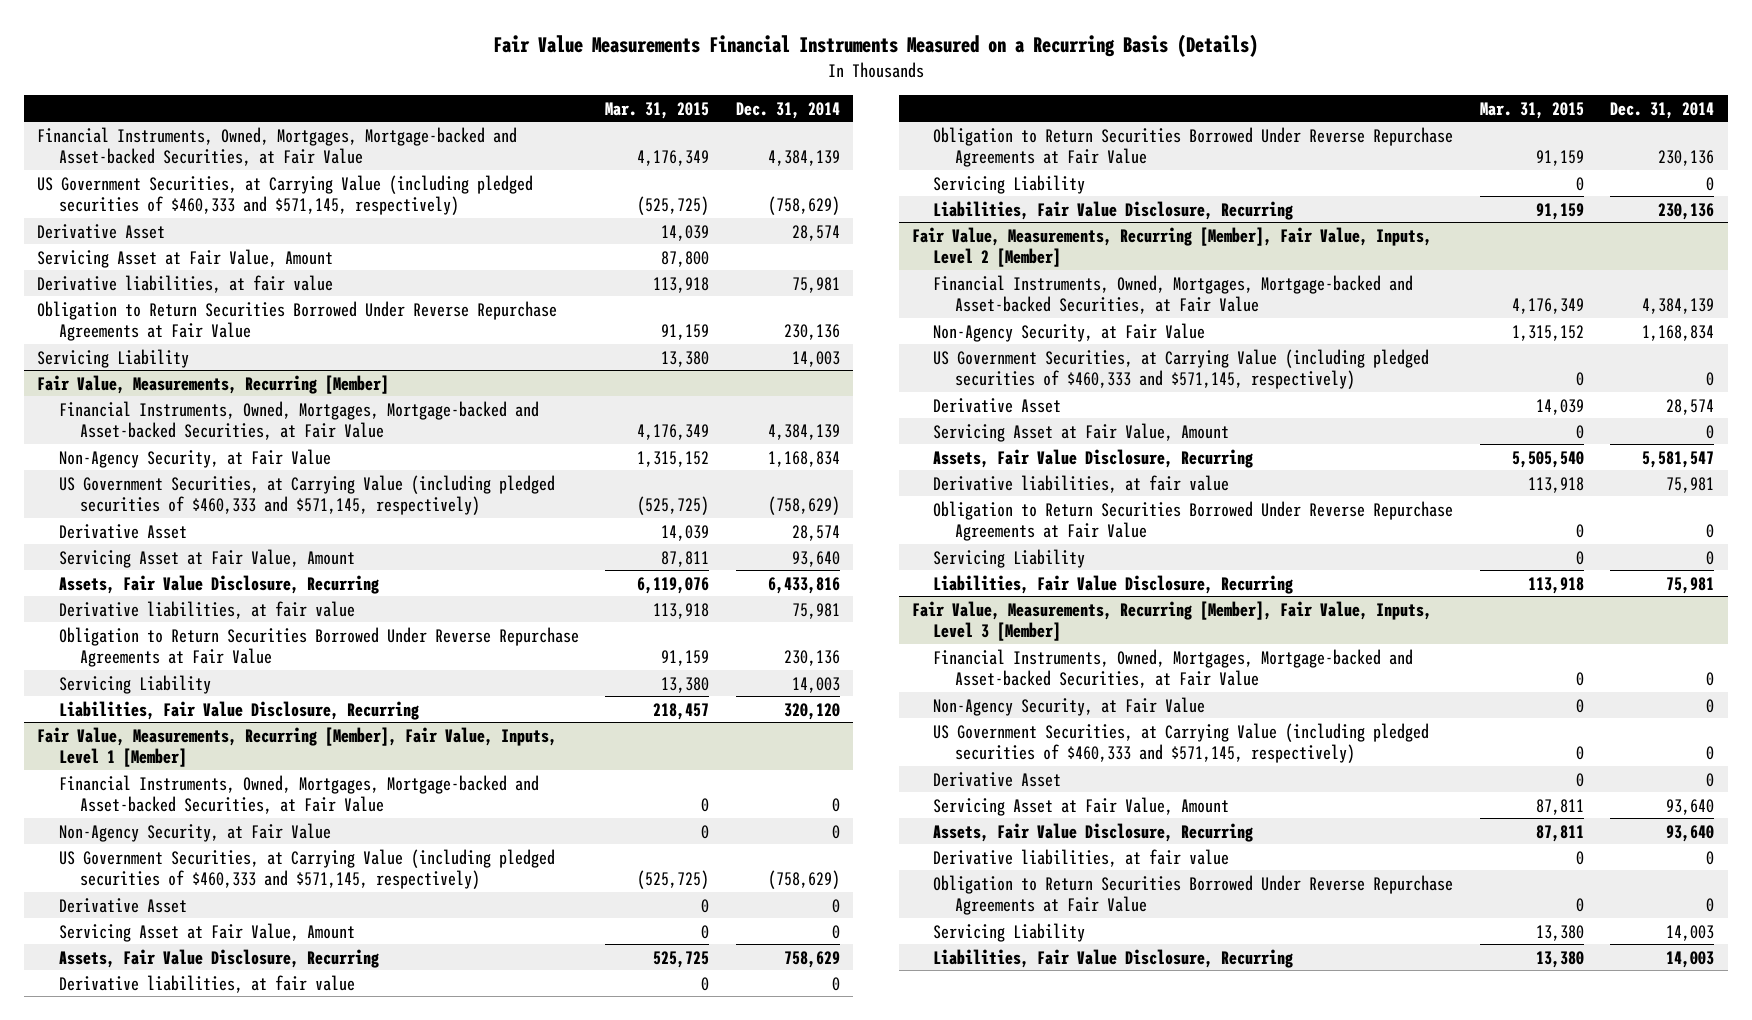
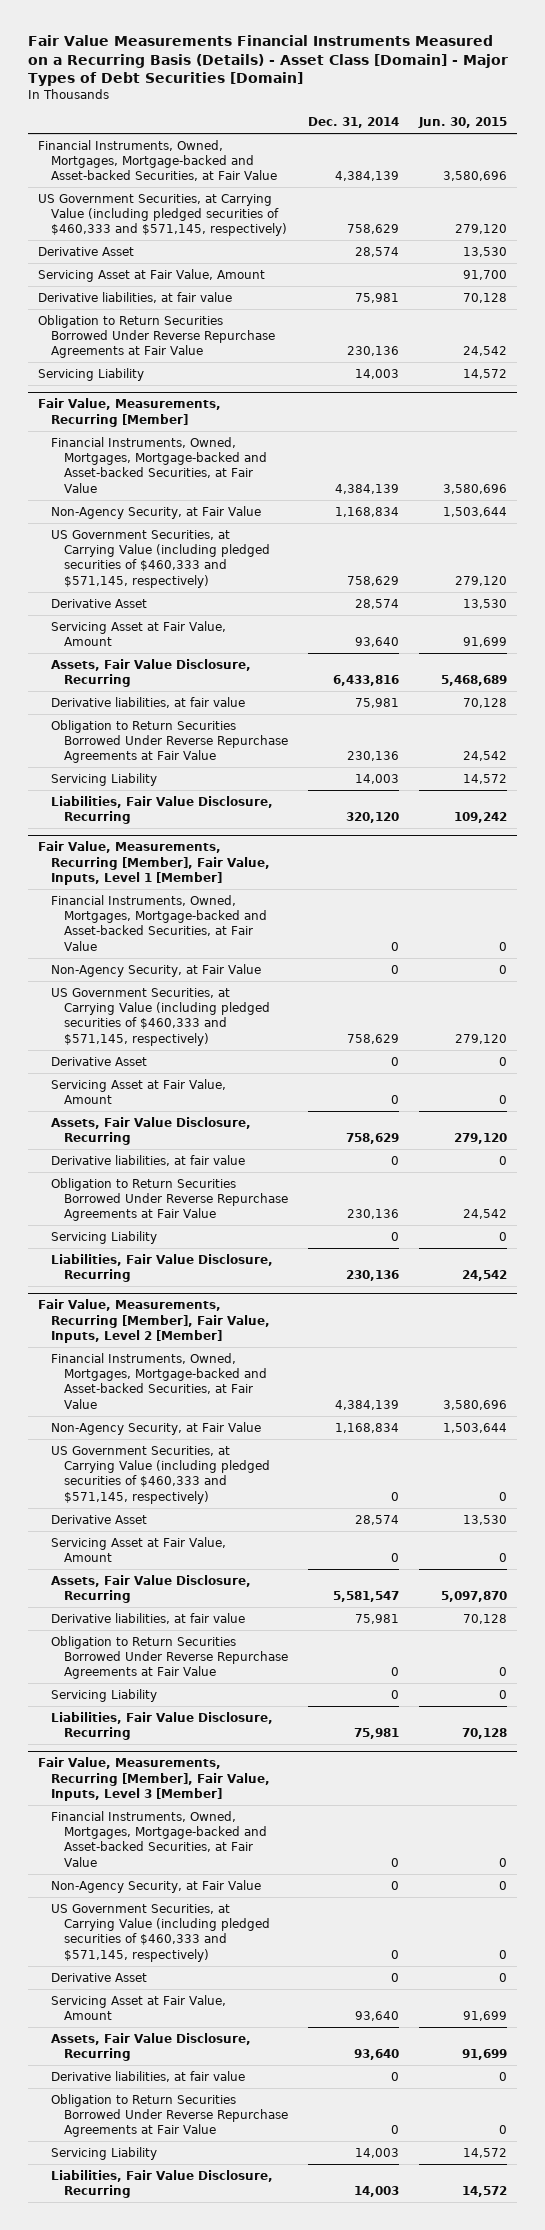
- Fair Value Measurements Financial Instruments Measured on a Recurring Basis (Details)
+ Fair Value Measurements Financial Instruments Measured on a Recurring Basis (Details) - Asset Class [Domain] - Major Types of Debt Securities [Domain]
- | Mar. 31, 2015 | Dec. 31, 2014
+ | Dec. 31, 2014 | Jun. 30, 2015
- US Government Securities, at Carrying Value (including pledged securities of $460,333 and $571,145, respectively) | (525,725) | (758,629)
+ US Government Securities, at Carrying Value (including pledged securities of $460,333 and $571,145, respectively) | 758,629 | 279,120
@ Fair Value, Measurements, Recurring [Member]
- US Government Securities, at Carrying Value (including pledged securities of $460,333 and $571,145, respectively) | (525,725) | (758,629)
+ US Government Securities, at Carrying Value (including pledged securities of $460,333 and $571,145, respectively) | 758,629 | 279,120
@ Fair Value, Measurements, Recurring [Member], Fair Value, Inputs, Level 1 [Member]
- US Government Securities, at Carrying Value (including pledged securities of $460,333 and $571,145, respectively) | (525,725) | (758,629)
+ US Government Securities, at Carrying Value (including pledged securities of $460,333 and $571,145, respectively) | 758,629 | 279,120

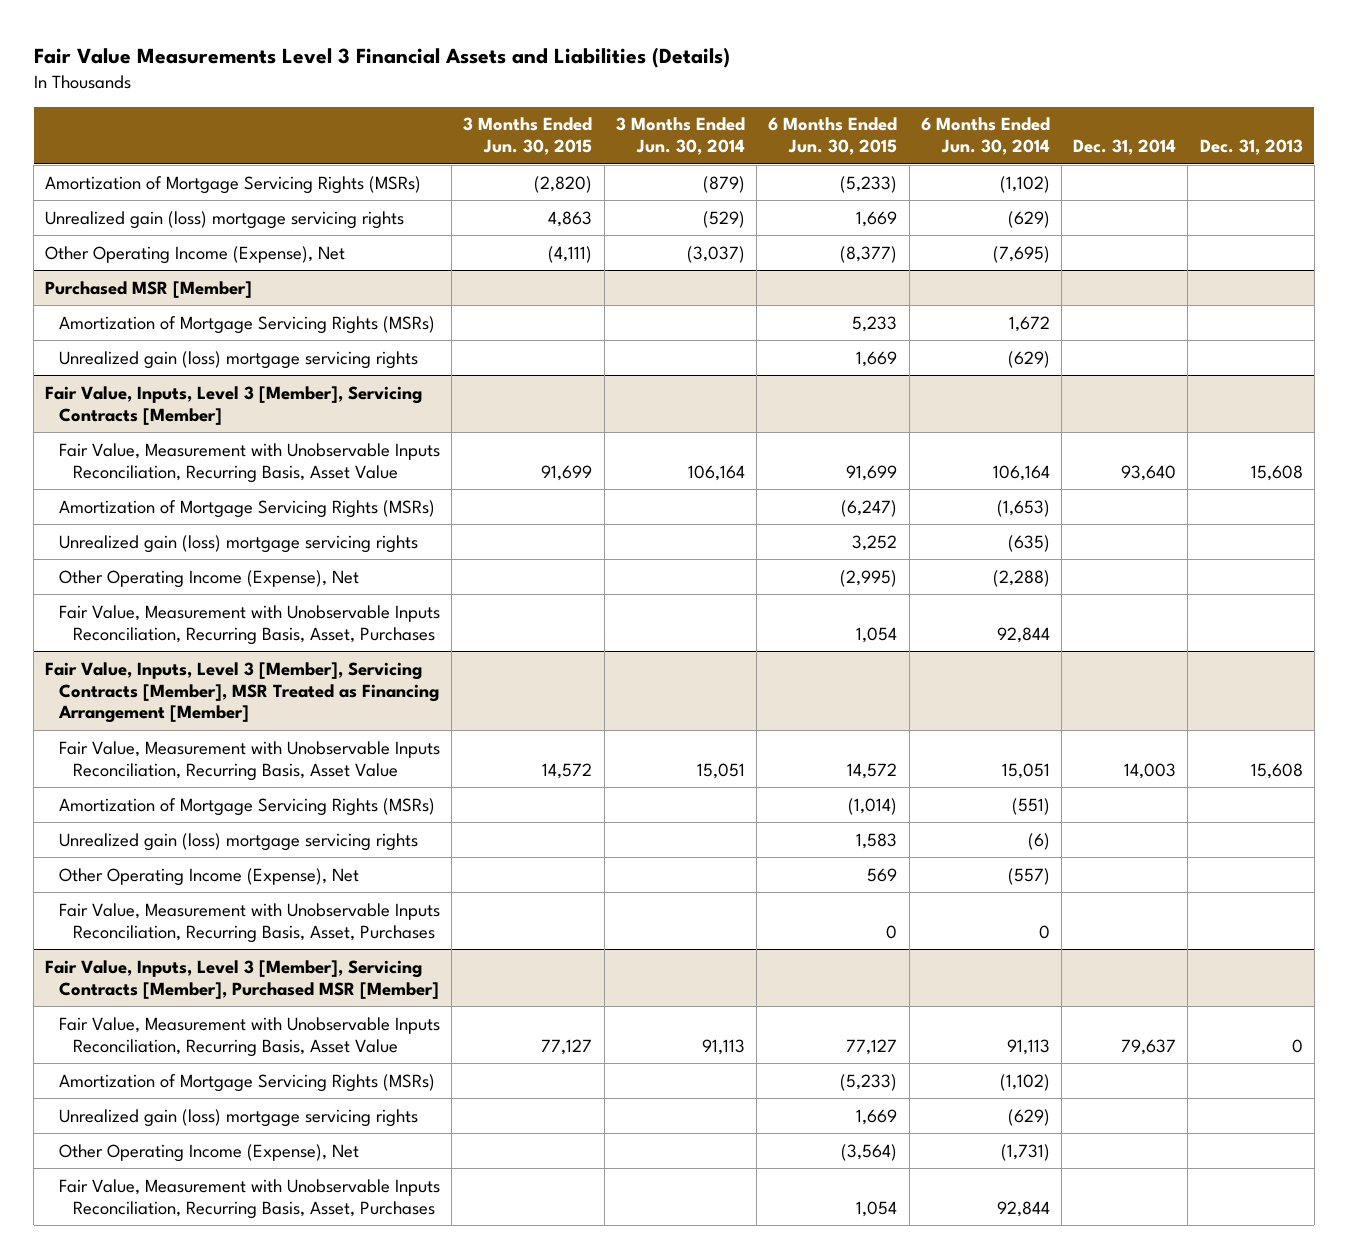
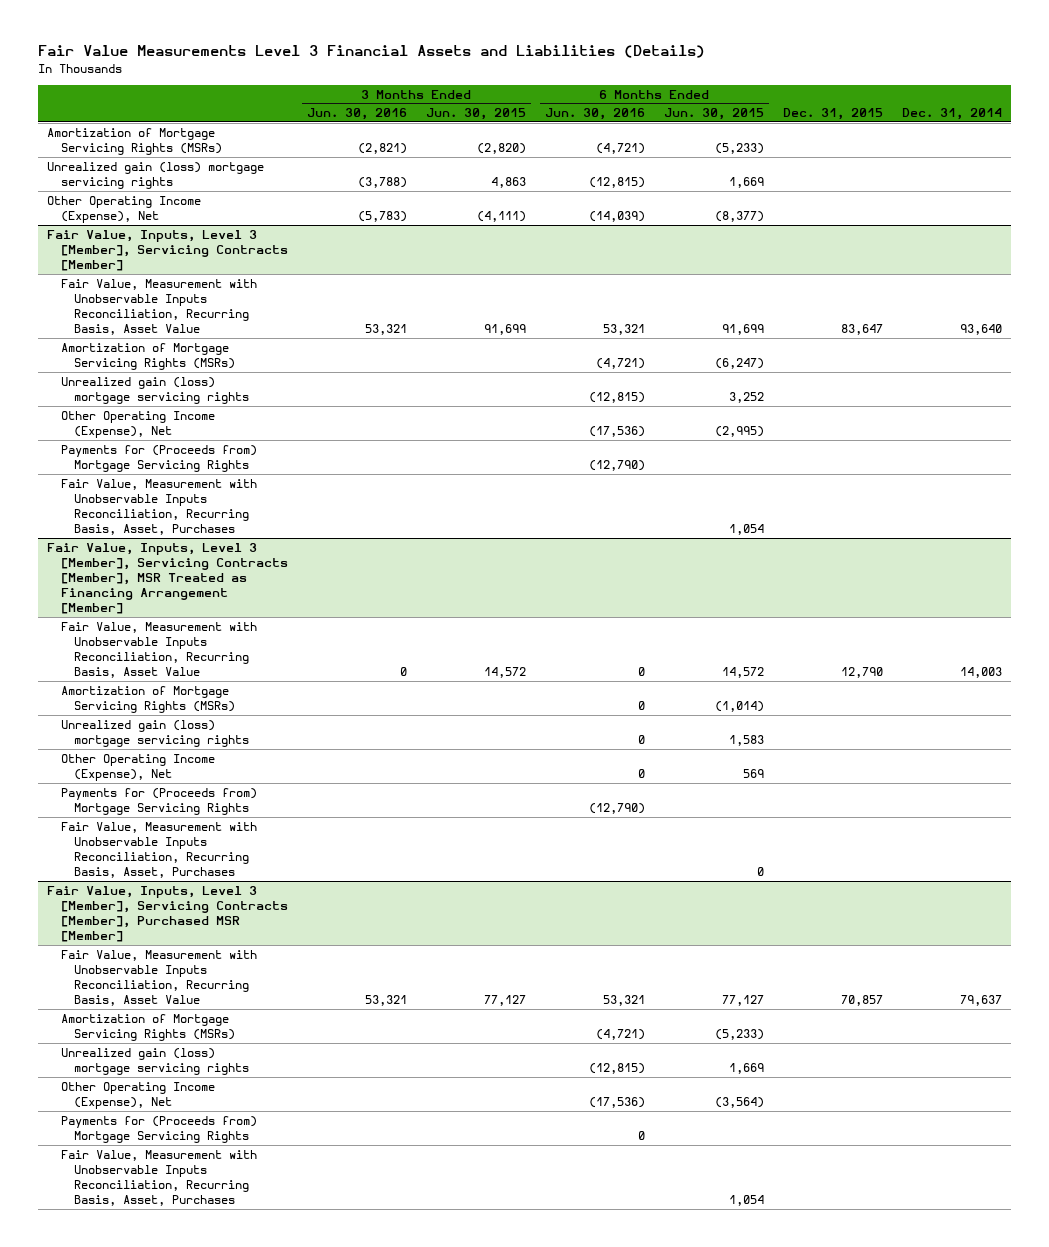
- | 3 Months Ended Jun. 30, 2015 | 3 Months Ended Jun. 30, 2014 | 6 Months Ended Jun. 30, 2015 | 6 Months Ended Jun. 30, 2014 | Dec. 31, 2014 | Dec. 31, 2013
+ | 3 Months Ended Jun. 30, 2016 | 3 Months Ended Jun. 30, 2015 | 6 Months Ended Jun. 30, 2016 | 6 Months Ended Jun. 30, 2015 | Dec. 31, 2015 | Dec. 31, 2014
- Purchased MSR [Member]
- Amortization of Mortgage Servicing Rights (MSRs) | | | 5,233 | 1,672 | |
- Unrealized gain (loss) mortgage servicing rights | | | 1,669 | (629) | |
@ Fair Value, Inputs, Level 3 [Member], Servicing Contracts [Member]
+ Payments for (Proceeds from) Mortgage Servicing Rights | | | (12,790) | | |
@ Fair Value, Inputs, Level 3 [Member], Servicing Contracts [Member], MSR Treated as Financing Arrangement [Member]
+ Payments for (Proceeds from) Mortgage Servicing Rights | | | (12,790) | | |
@ Fair Value, Inputs, Level 3 [Member], Servicing Contracts [Member], Purchased MSR [Member]
+ Payments for (Proceeds from) Mortgage Servicing Rights | | | 0 | | |

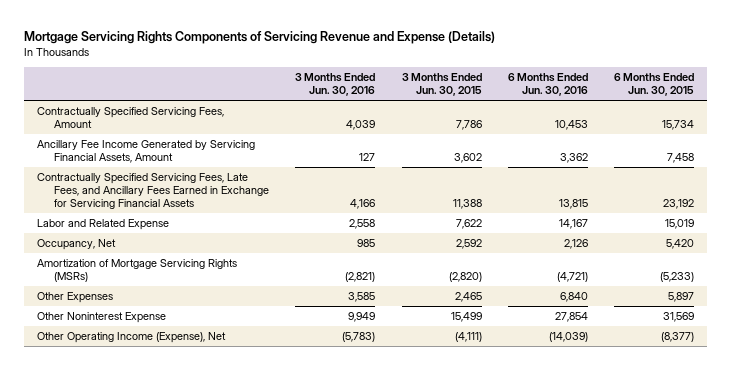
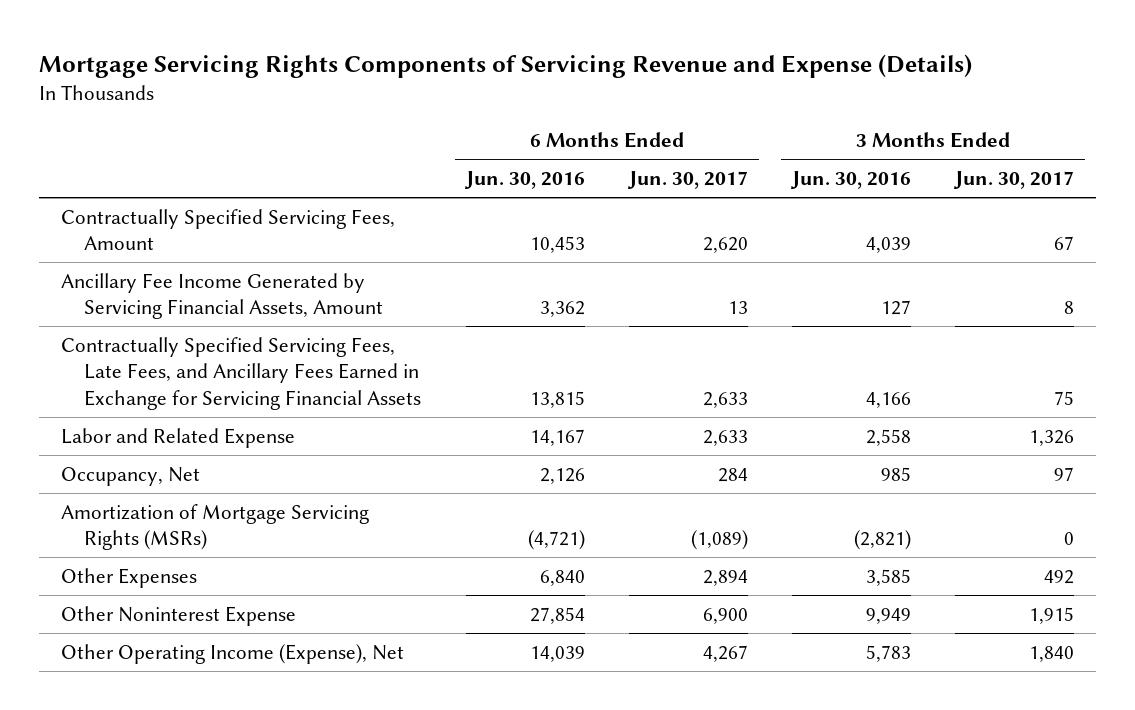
- | 3 Months Ended Jun. 30, 2016 | 3 Months Ended Jun. 30, 2015 | 6 Months Ended Jun. 30, 2016 | 6 Months Ended Jun. 30, 2015
+ | 6 Months Ended Jun. 30, 2016 | 6 Months Ended Jun. 30, 2017 | 3 Months Ended Jun. 30, 2016 | 3 Months Ended Jun. 30, 2017
- Other Operating Income (Expense), Net | (5,783) | (4,111) | (14,039) | (8,377)
+ Other Operating Income (Expense), Net | 14,039 | 4,267 | 5,783 | 1,840

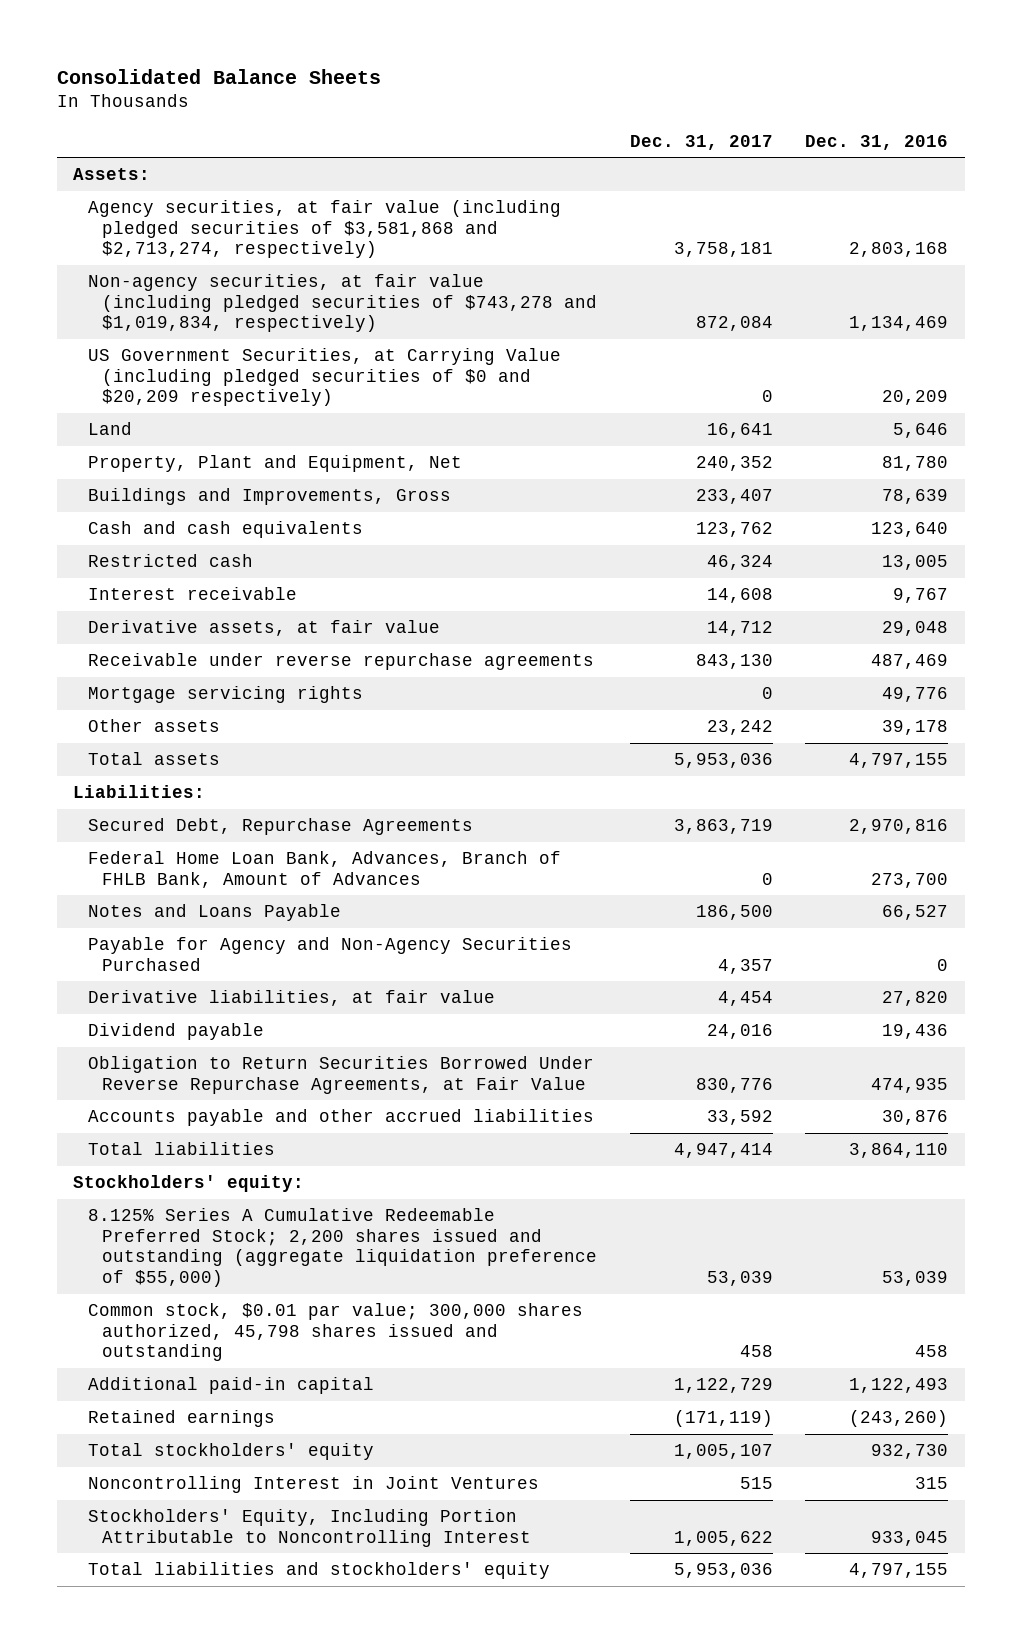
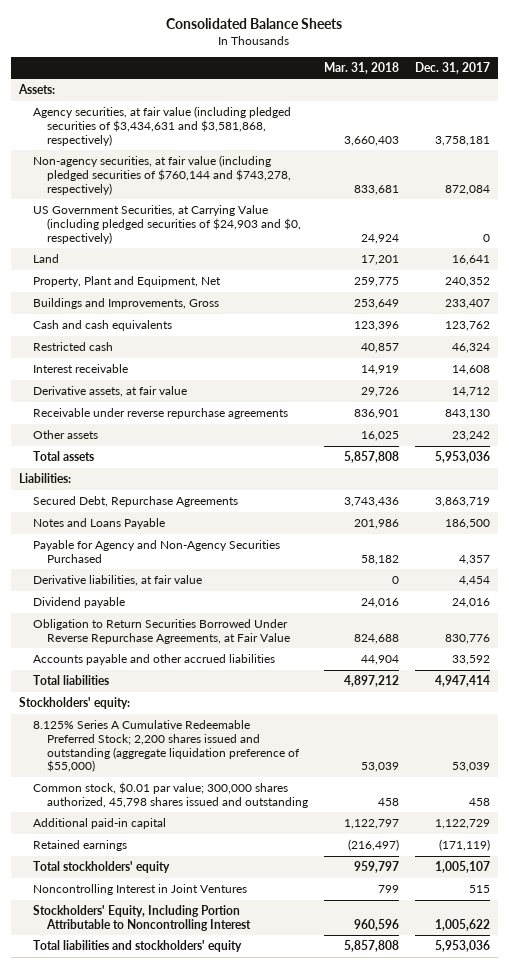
- | Dec. 31, 2017 | Dec. 31, 2016
+ | Mar. 31, 2018 | Dec. 31, 2017
- Agency securities, at fair value (including pledged securities of $3,581,868 and $2,713,274, respectively) | 3,758,181 | 2,803,168
- Non-agency securities, at fair value (including pledged securities of $743,278 and $1,019,834, respectively) | 872,084 | 1,134,469
- US Government Securities, at Carrying Value (including pledged securities of $0 and $20,209 respectively) | 0 | 20,209
+ Agency securities, at fair value (including pledged securities of $3,434,631 and $3,581,868, respectively) | 3,660,403 | 3,758,181
+ Non-agency securities, at fair value (including pledged securities of $760,144 and $743,278, respectively) | 833,681 | 872,084
+ US Government Securities, at Carrying Value (including pledged securities of $24,903 and $0, respectively) | 24,924 | 0
- Mortgage servicing rights | 0 | 49,776
- Federal Home Loan Bank, Advances, Branch of FHLB Bank, Amount of Advances | 0 | 273,700

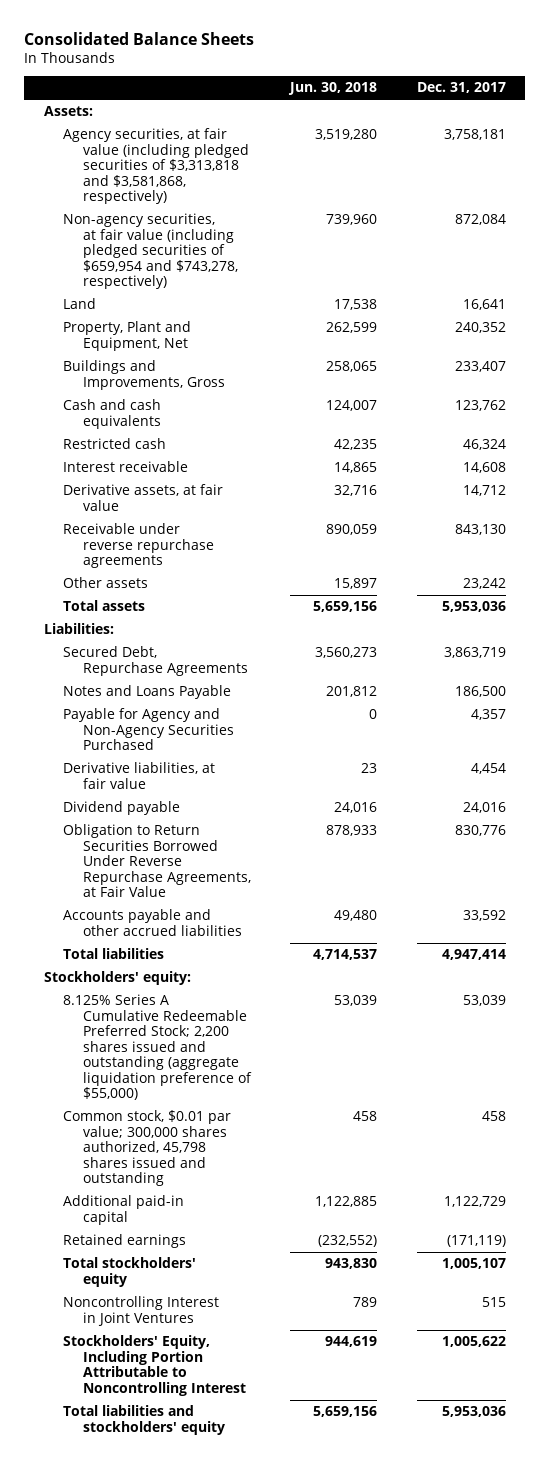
- | Mar. 31, 2018 | Dec. 31, 2017
+ | Jun. 30, 2018 | Dec. 31, 2017
- Agency securities, at fair value (including pledged securities of $3,434,631 and $3,581,868, respectively) | 3,660,403 | 3,758,181
- Non-agency securities, at fair value (including pledged securities of $760,144 and $743,278, respectively) | 833,681 | 872,084
- US Government Securities, at Carrying Value (including pledged securities of $24,903 and $0, respectively) | 24,924 | 0
+ Agency securities, at fair value (including pledged securities of $3,313,818 and $3,581,868, respectively) | 3,519,280 | 3,758,181
+ Non-agency securities, at fair value (including pledged securities of $659,954 and $743,278, respectively) | 739,960 | 872,084

